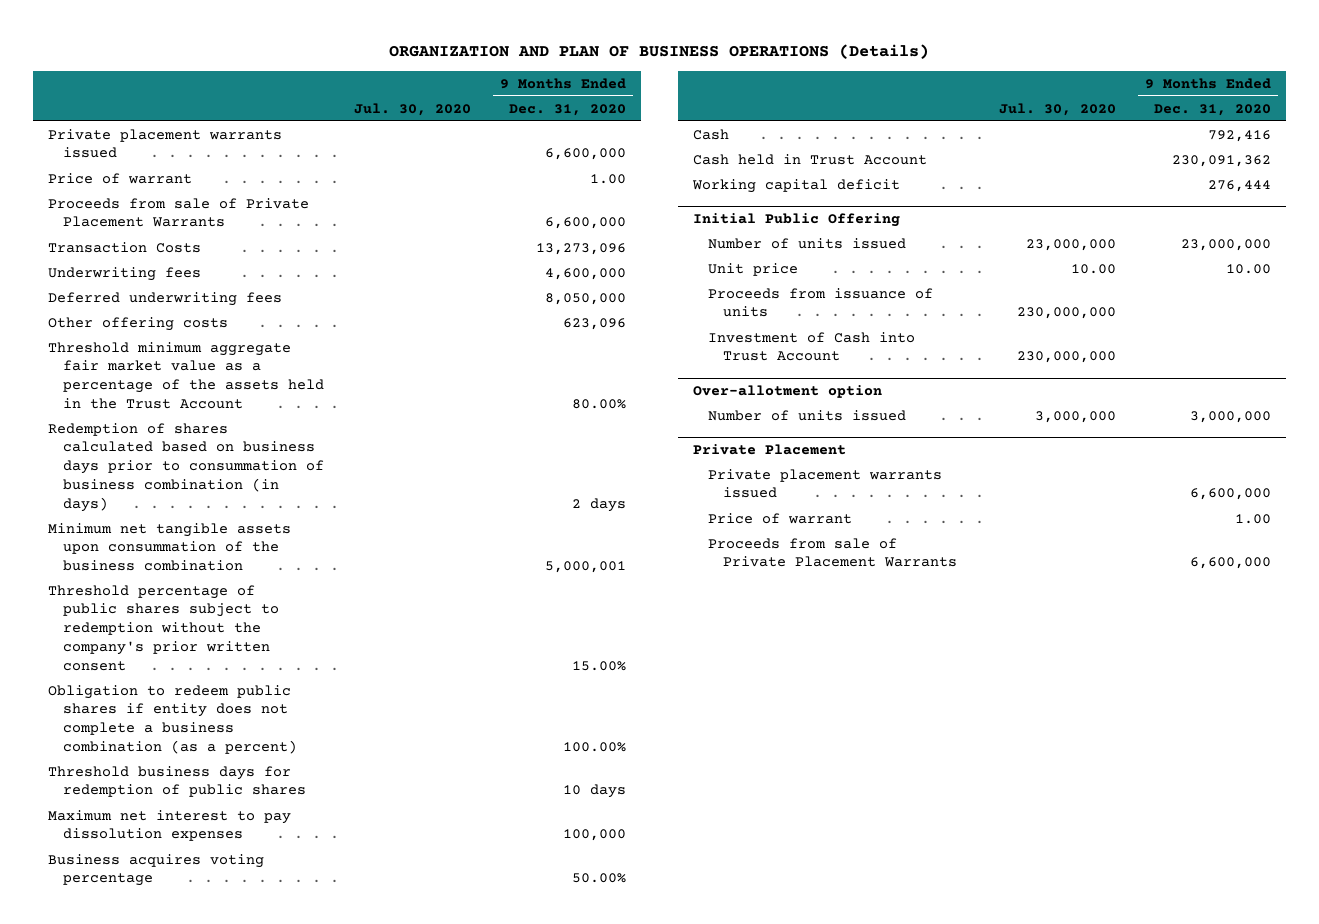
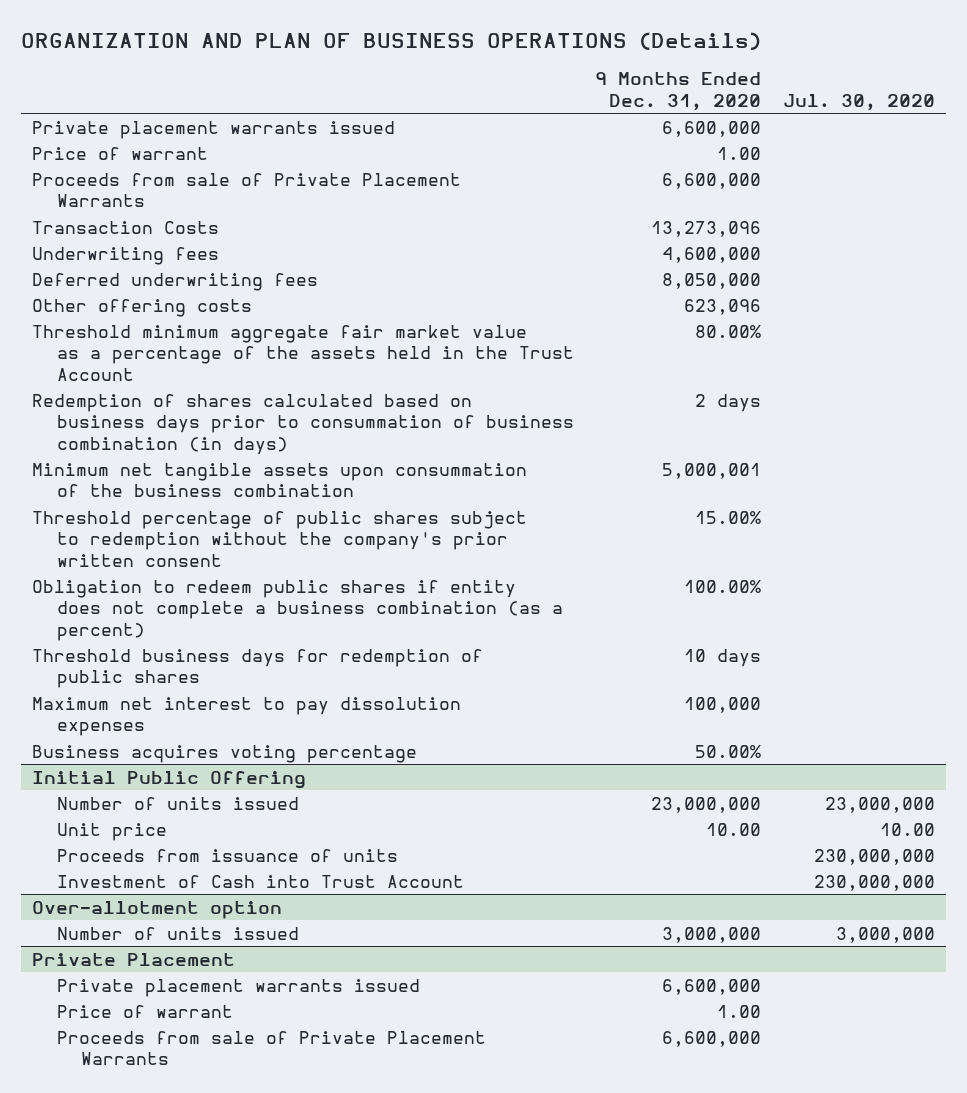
- | Jul. 30, 2020 | 9 Months Ended Dec. 31, 2020
+ | 9 Months Ended Dec. 31, 2020 | Jul. 30, 2020
- Cash | | 792,416
- Cash held in Trust Account | | 230,091,362
- Working capital deficit | | 276,444

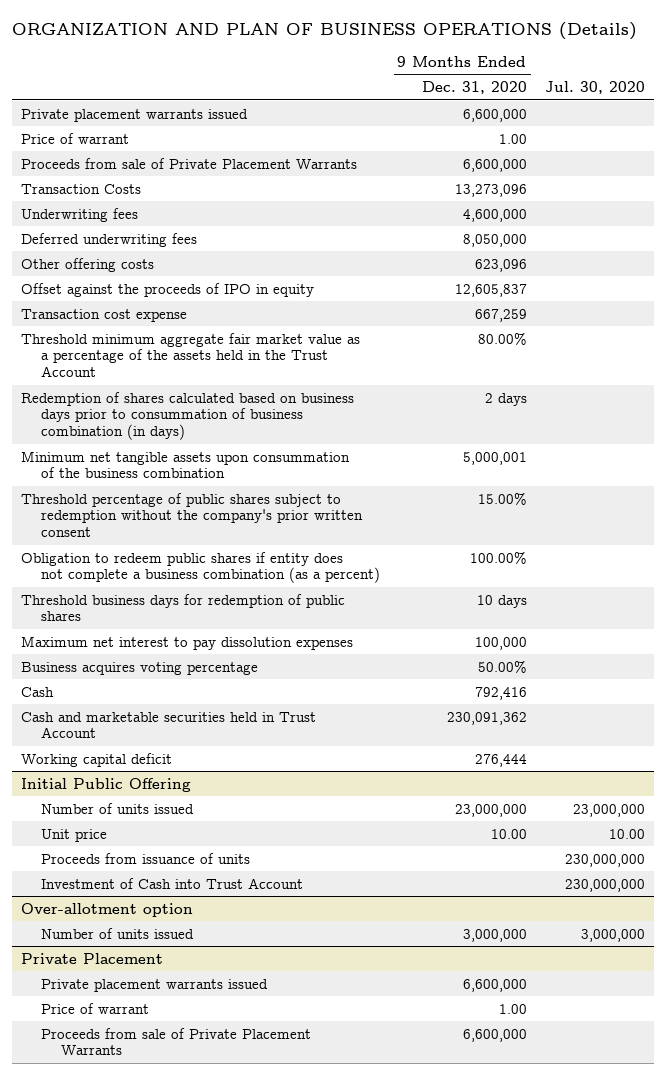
+ Offset against the proceeds of IPO in equity | 12,605,837 |
+ Transaction cost expense | 667,259 |
+ Cash | 792,416 |
+ Cash and marketable securities held in Trust Account | 230,091,362 |
+ Working capital deficit | 276,444 |

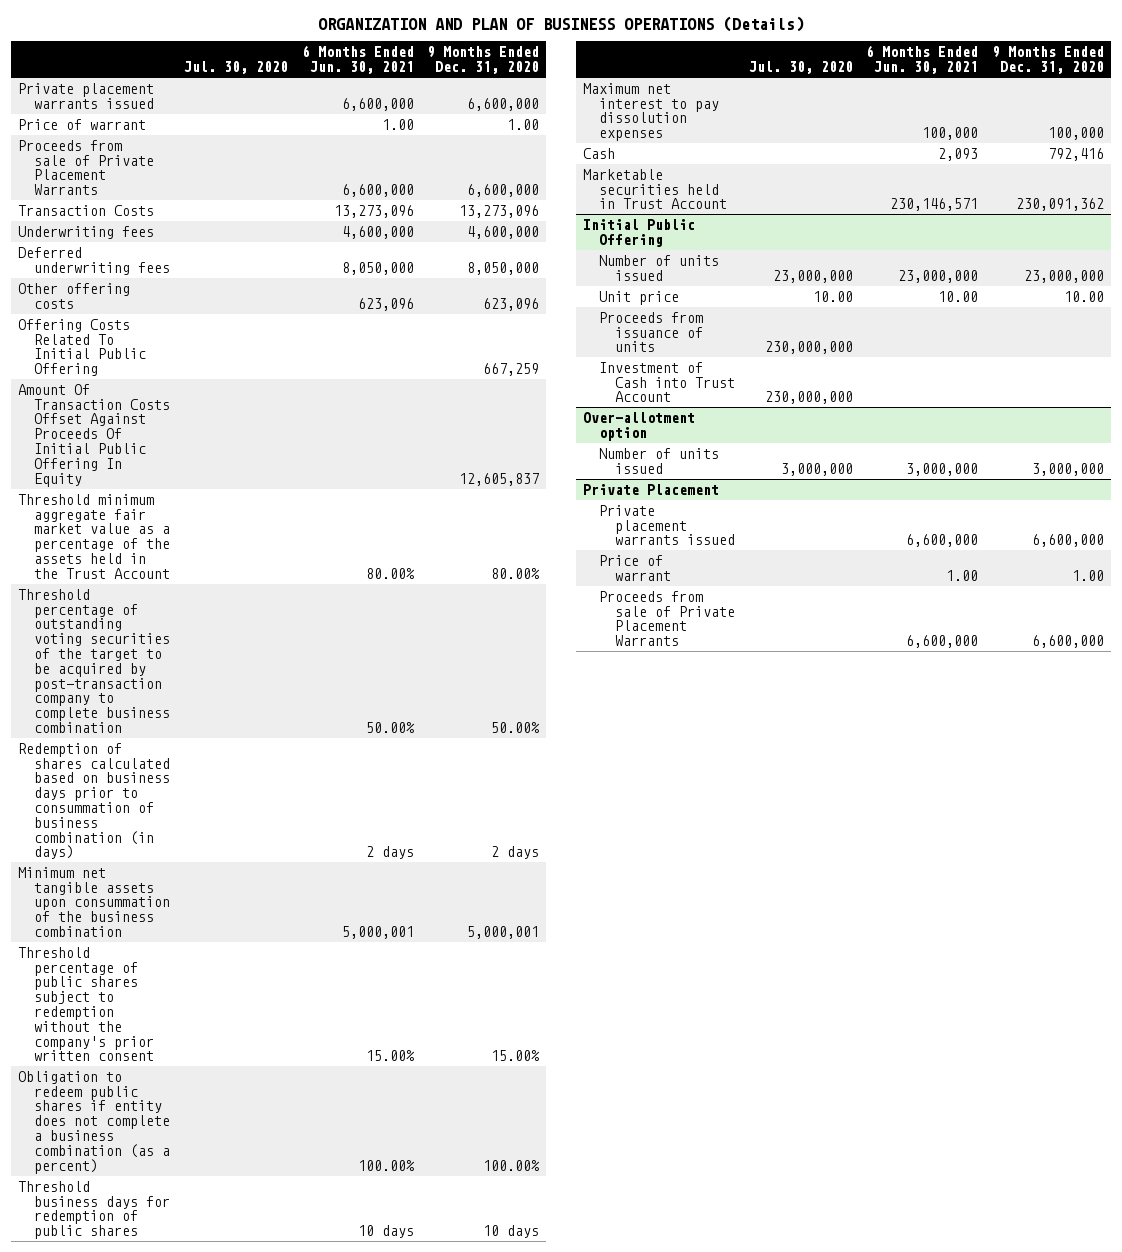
- | 9 Months Ended Dec. 31, 2020 | Jul. 30, 2020
+ | Jul. 30, 2020 | 6 Months Ended Jun. 30, 2021 | 9 Months Ended Dec. 31, 2020
- Offset against the proceeds of IPO in equity | 12,605,837 |
- Transaction cost expense | 667,259 |
+ Offering Costs Related To Initial Public Offering | | | 667,259
+ Amount Of Transaction Costs Offset Against Proceeds Of Initial Public Offering In Equity | | | 12,605,837
+ Threshold percentage of outstanding voting securities of the target to be acquired by post-transaction company to complete business combination | | 50.00% | 50.00%
- Business acquires voting percentage | 50.00% |
- Cash and marketable securities held in Trust Account | 230,091,362 |
- Working capital deficit | 276,444 |
+ Marketable securities held in Trust Account | | 230,146,571 | 230,091,362

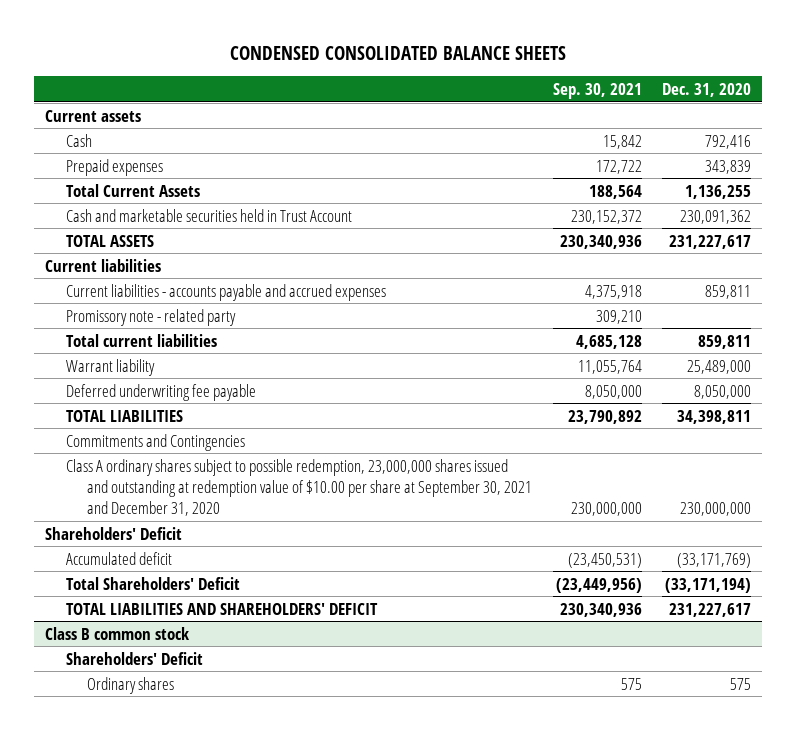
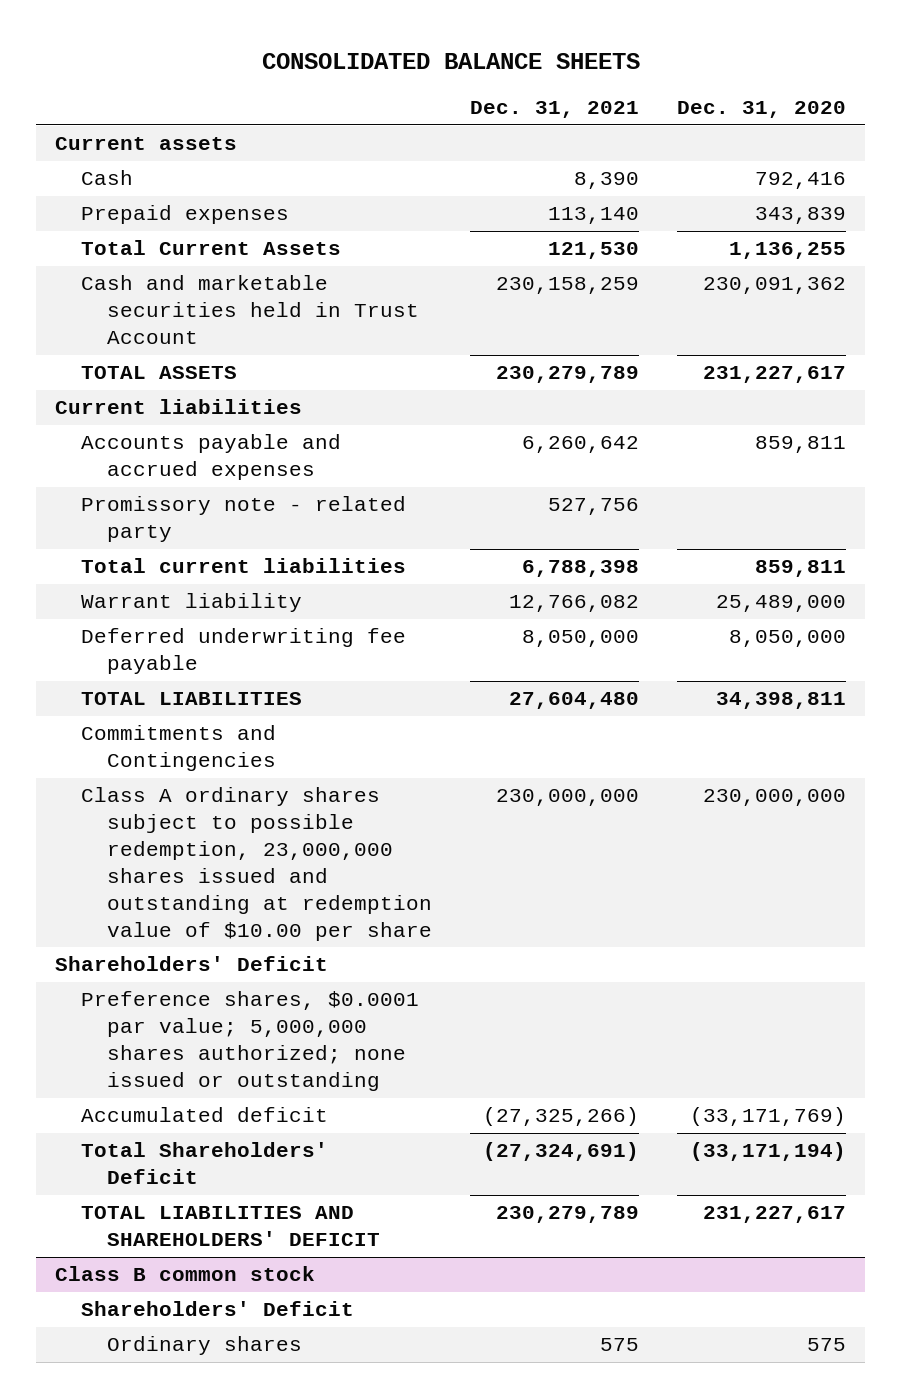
- CONDENSED CONSOLIDATED BALANCE SHEETS
+ CONSOLIDATED BALANCE SHEETS
- | Sep. 30, 2021 | Dec. 31, 2020
+ | Dec. 31, 2021 | Dec. 31, 2020
- Current liabilities - accounts payable and accrued expenses | 4,375,918 | 859,811
+ Accounts payable and accrued expenses | 6,260,642 | 859,811
- Class A ordinary shares subject to possible redemption, 23,000,000 shares issued and outstanding at redemption value of $10.00 per share at September 30, 2021 and December 31, 2020 | 230,000,000 | 230,000,000
+ Class A ordinary shares subject to possible redemption, 23,000,000 shares issued and outstanding at redemption value of $10.00 per share | 230,000,000 | 230,000,000
+ Preference shares, $0.0001 par value; 5,000,000 shares authorized; none issued or outstanding

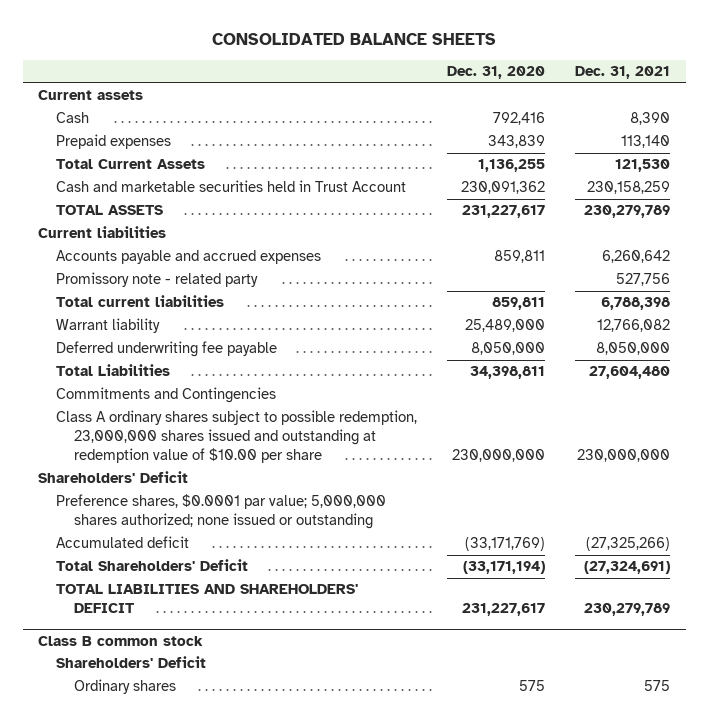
- | Dec. 31, 2021 | Dec. 31, 2020
+ | Dec. 31, 2020 | Dec. 31, 2021
- TOTAL LIABILITIES | 27,604,480 | 34,398,811
+ Total Liabilities | 34,398,811 | 27,604,480

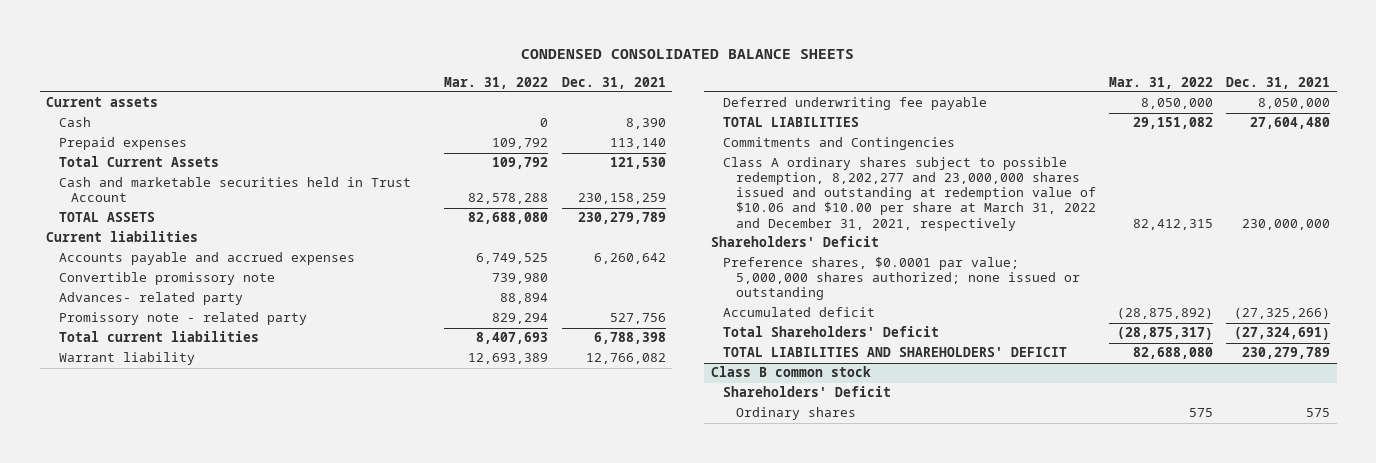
- CONSOLIDATED BALANCE SHEETS
+ CONDENSED CONSOLIDATED BALANCE SHEETS
- | Dec. 31, 2020 | Dec. 31, 2021
+ | Mar. 31, 2022 | Dec. 31, 2021
+ Convertible promissory note | 739,980 |
+ Advances- related party | 88,894 |
- Total Liabilities | 34,398,811 | 27,604,480
+ TOTAL LIABILITIES | 29,151,082 | 27,604,480
- Class A ordinary shares subject to possible redemption, 23,000,000 shares issued and outstanding at redemption value of $10.00 per share | 230,000,000 | 230,000,000
+ Class A ordinary shares subject to possible redemption, 8,202,277 and 23,000,000 shares issued and outstanding at redemption value of $10.06 and $10.00 per share at March 31, 2022 and December 31, 2021, respectively | 82,412,315 | 230,000,000

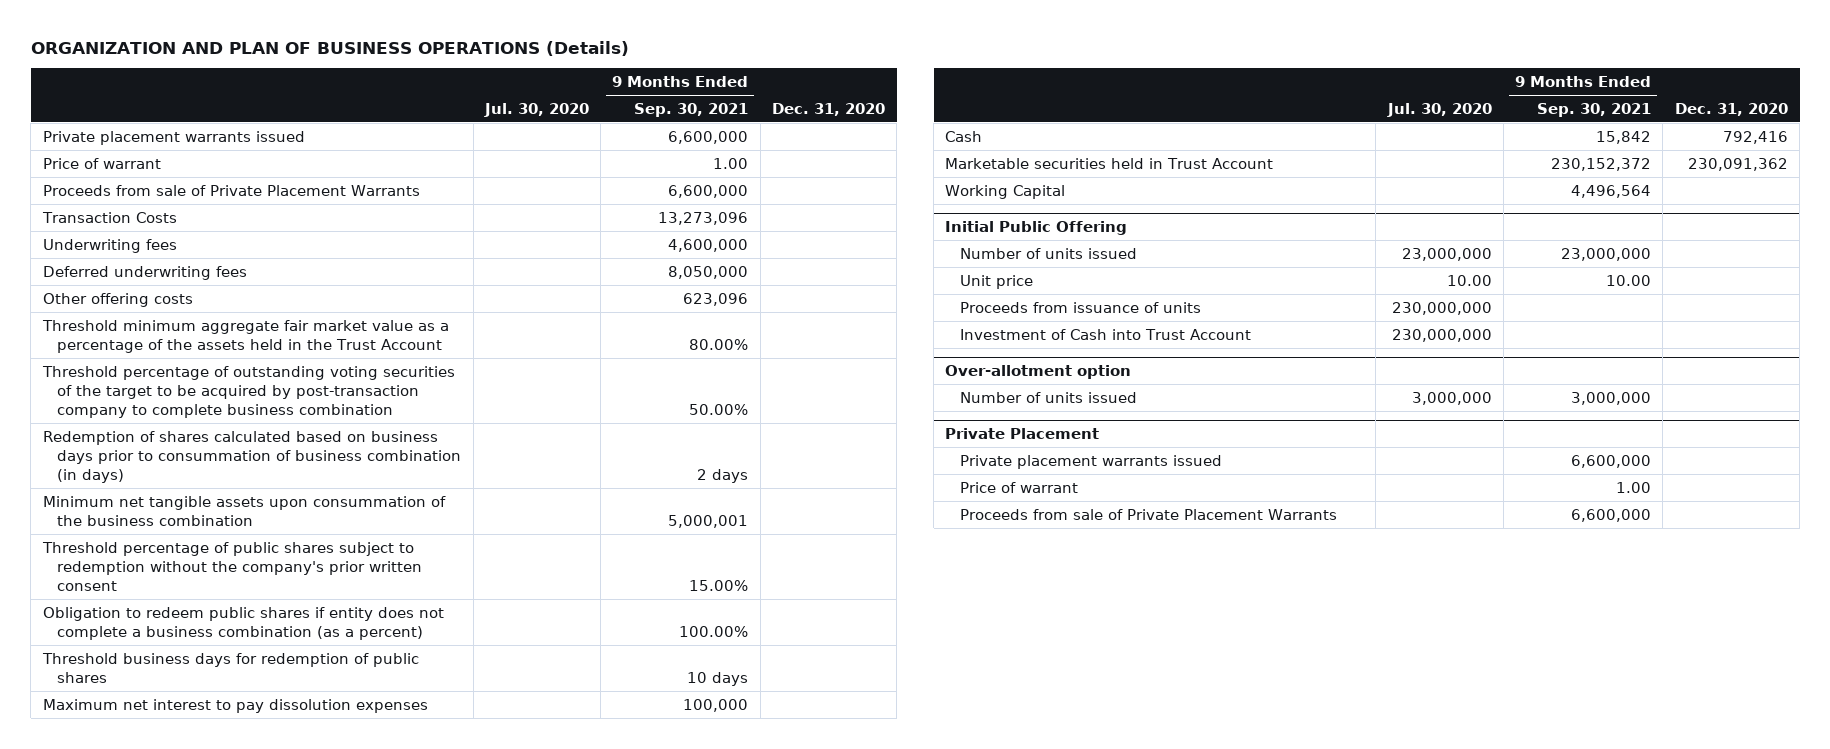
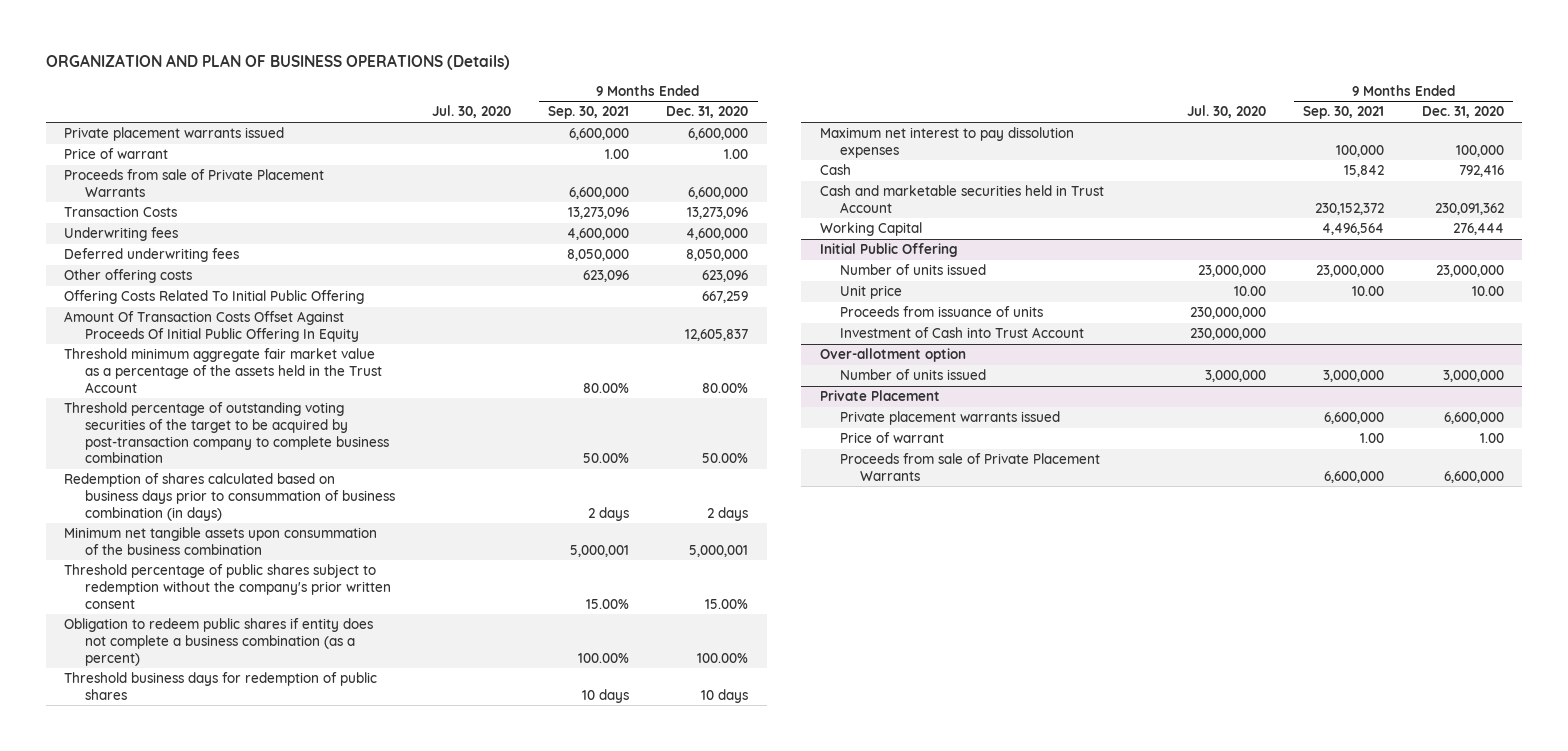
- | Jul. 30, 2020 | 9 Months Ended Sep. 30, 2021 | Dec. 31, 2020
+ | Jul. 30, 2020 | 9 Months Ended Sep. 30, 2021 | 9 Months Ended Dec. 31, 2020
+ Offering Costs Related To Initial Public Offering | | | 667,259
+ Amount Of Transaction Costs Offset Against Proceeds Of Initial Public Offering In Equity | | | 12,605,837
- Marketable securities held in Trust Account | | 230,152,372 | 230,091,362
+ Cash and marketable securities held in Trust Account | | 230,152,372 | 230,091,362

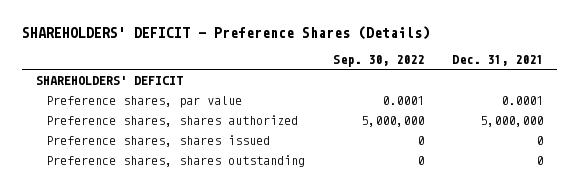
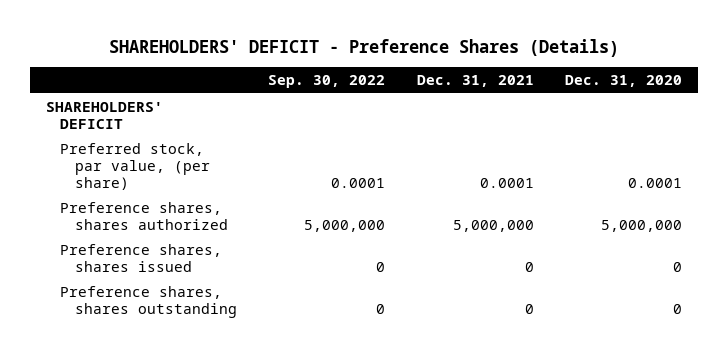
- | Sep. 30, 2022 | Dec. 31, 2021
+ | Sep. 30, 2022 | Dec. 31, 2021 | Dec. 31, 2020
- Preference shares, par value | 0.0001 | 0.0001
+ Preferred stock, par value, (per share) | 0.0001 | 0.0001 | 0.0001

